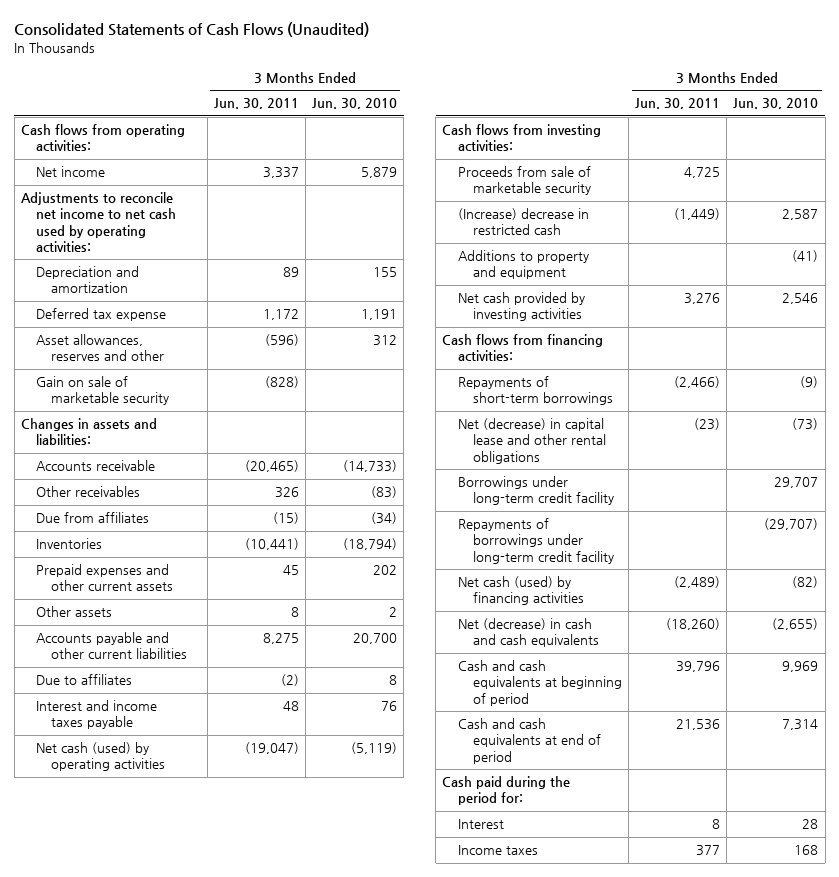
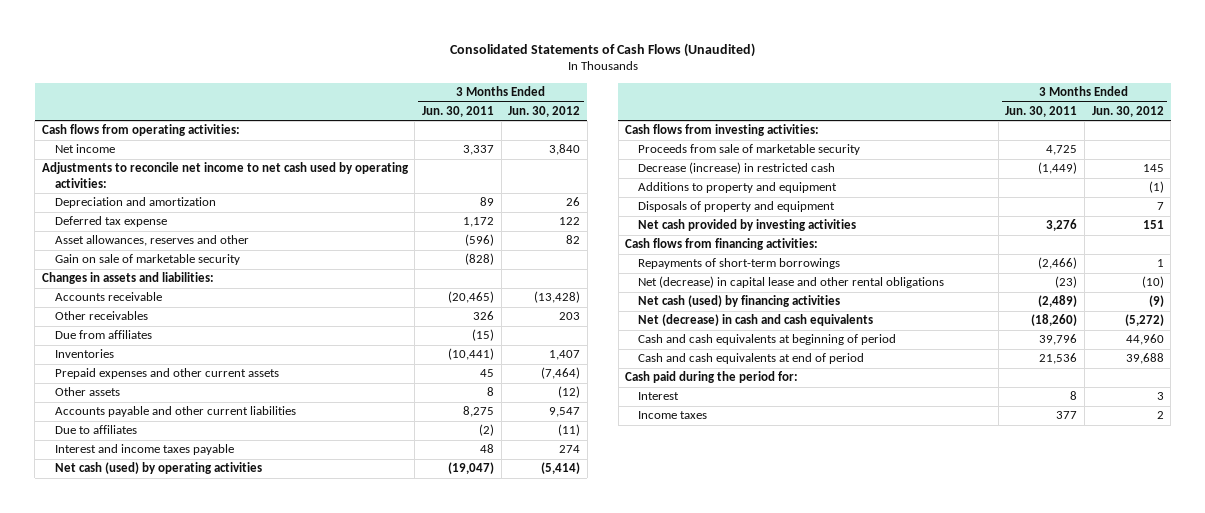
- | 3 Months Ended Jun. 30, 2011 | 3 Months Ended Jun. 30, 2010
+ | 3 Months Ended Jun. 30, 2011 | 3 Months Ended Jun. 30, 2012
- (Increase) decrease in restricted cash | (1,449) | 2,587
+ Decrease (increase) in restricted cash | (1,449) | 145
+ Disposals of property and equipment | | 7
- Borrowings under long-term credit facility | | 29,707
- Repayments of borrowings under long-term credit facility | | (29,707)

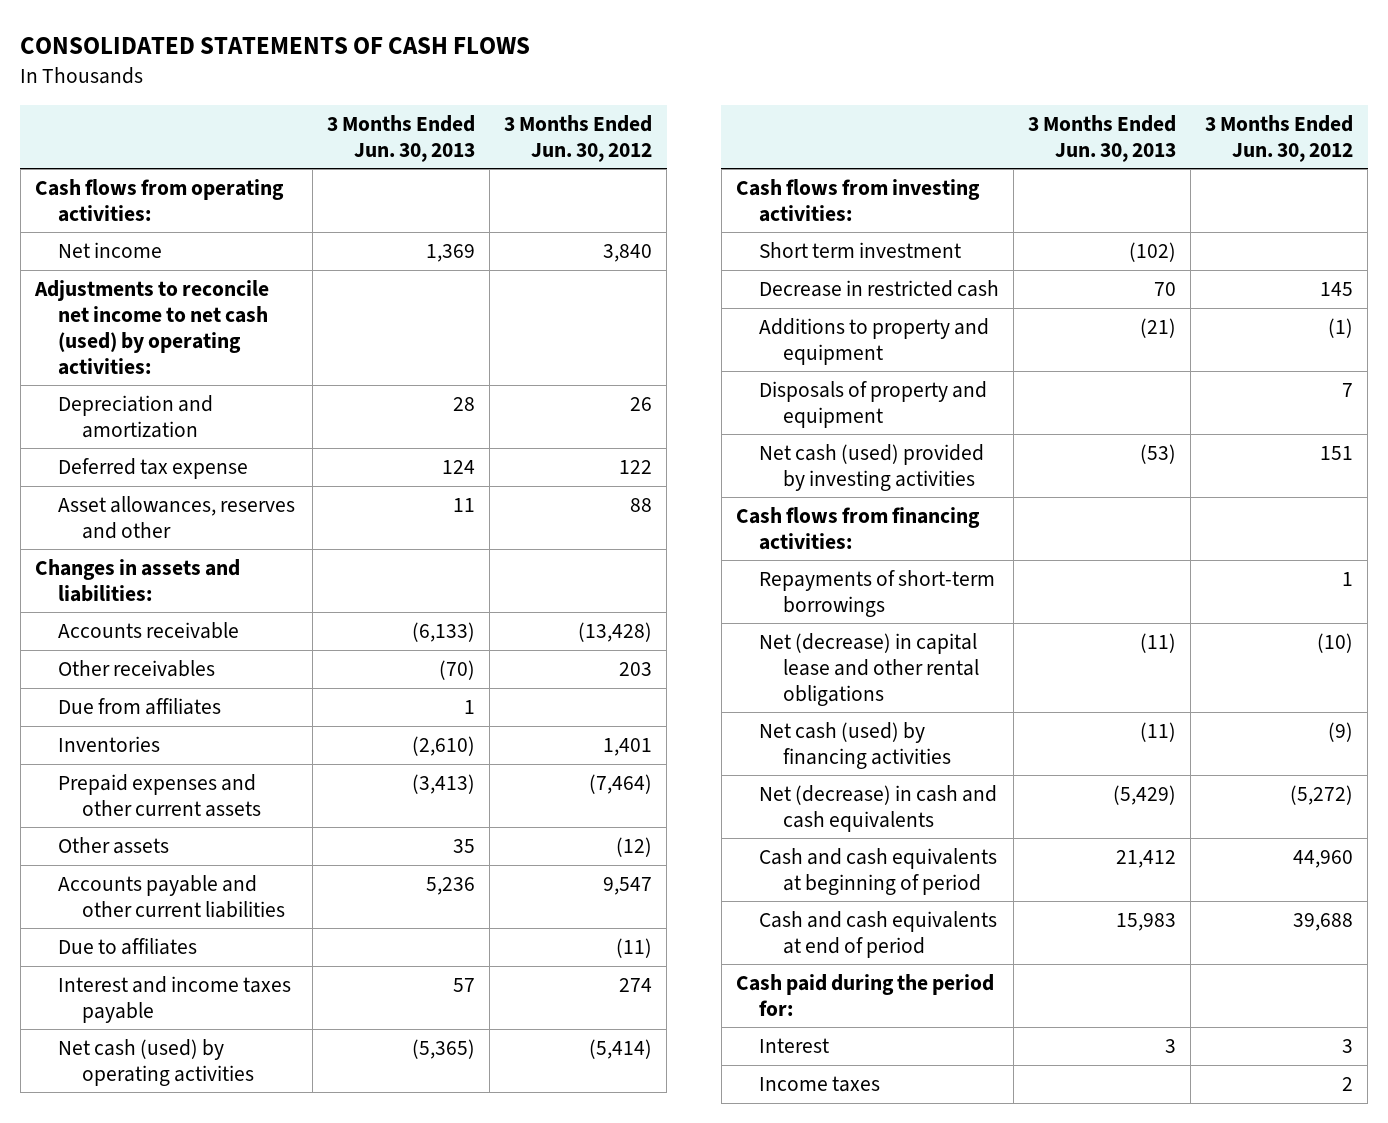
- Consolidated Statements of Cash Flows (Unaudited)
+ CONSOLIDATED STATEMENTS OF CASH FLOWS
- | 3 Months Ended Jun. 30, 2011 | 3 Months Ended Jun. 30, 2012
+ | 3 Months Ended Jun. 30, 2013 | 3 Months Ended Jun. 30, 2012
- Adjustments to reconcile net income to net cash used by operating activities:
+ Adjustments to reconcile net income to net cash (used) by operating activities:
- Asset allowances, reserves and other | (596) | 82
- Gain on sale of marketable security | (828) |
+ Asset allowances, reserves and other | 11 | 88
- Inventories | (10,441) | 1,407
+ Inventories | (2,610) | 1,401
- Proceeds from sale of marketable security | 4,725 |
- Decrease (increase) in restricted cash | (1,449) | 145
+ Short term investment | (102) |
+ Decrease in restricted cash | 70 | 145
- Net cash provided by investing activities | 3,276 | 151
+ Net cash (used) provided by investing activities | (53) | 151

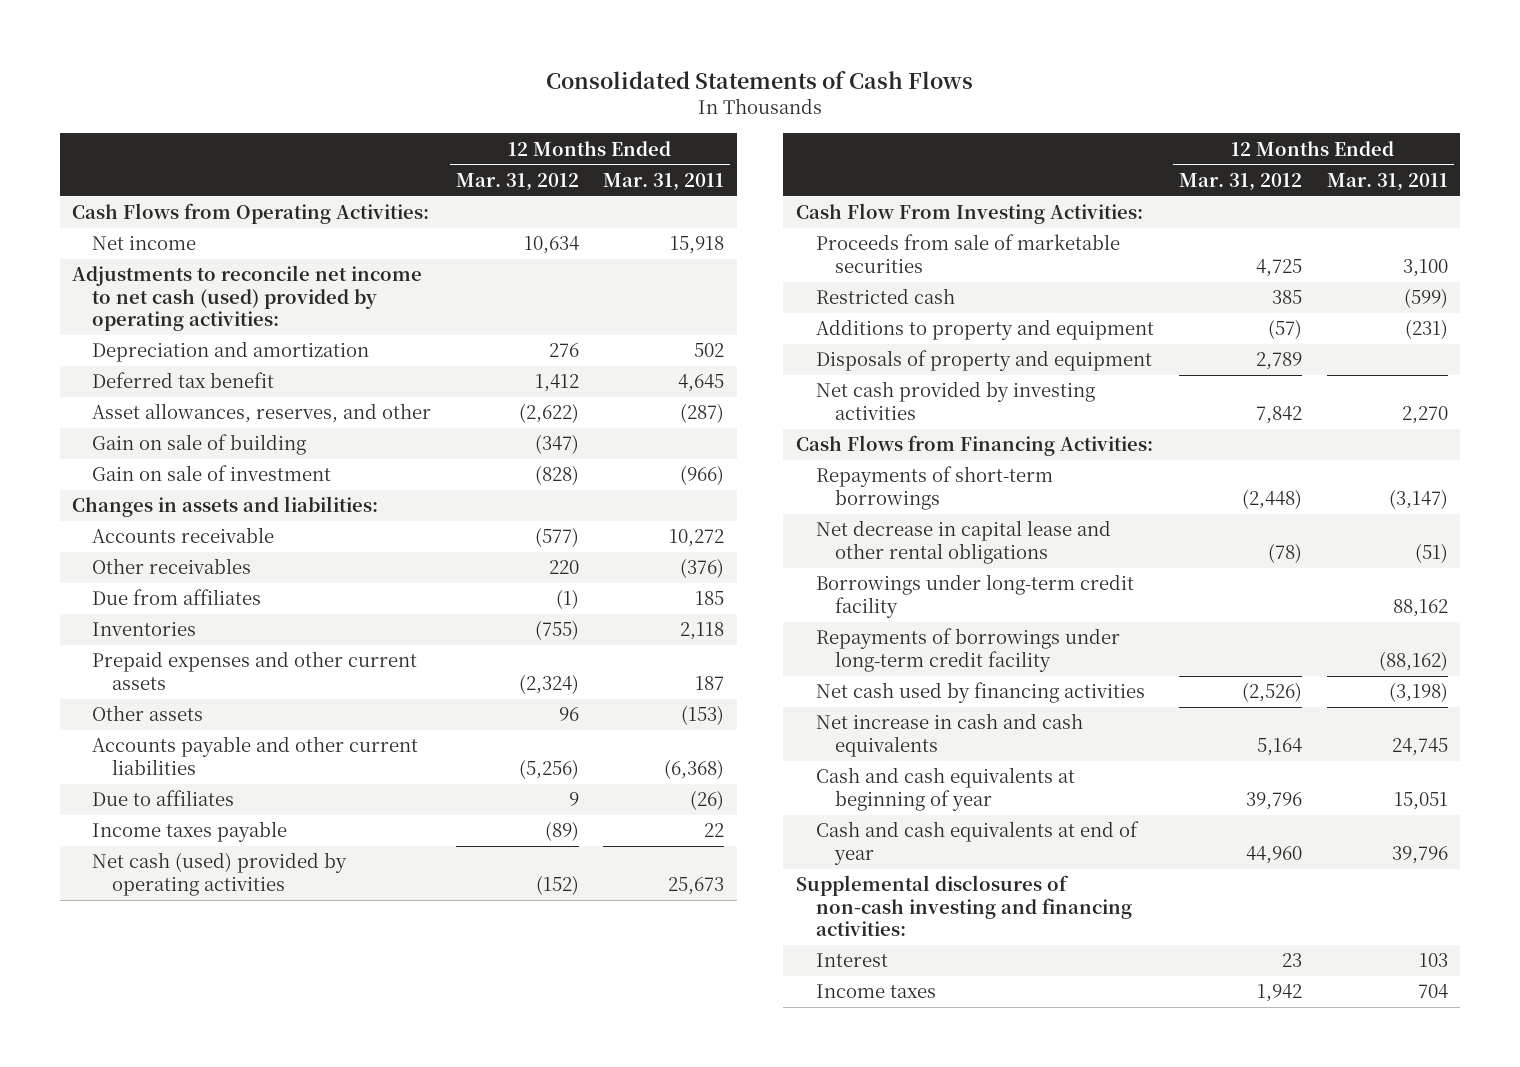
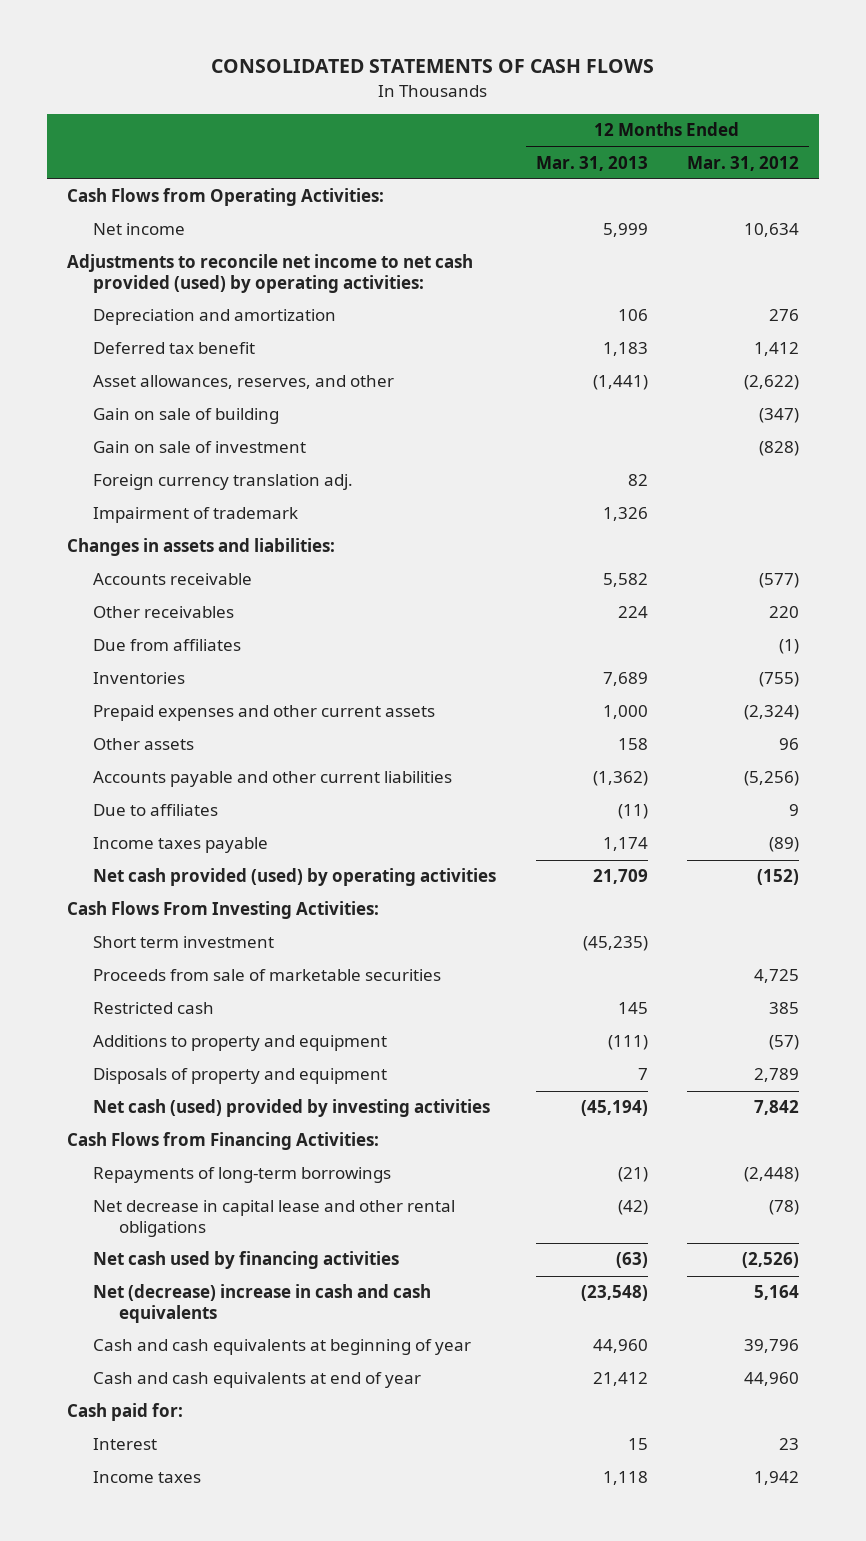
- Consolidated Statements of Cash Flows
+ CONSOLIDATED STATEMENTS OF CASH FLOWS
- | 12 Months Ended Mar. 31, 2012 | 12 Months Ended Mar. 31, 2011
+ | 12 Months Ended Mar. 31, 2013 | 12 Months Ended Mar. 31, 2012
- Adjustments to reconcile net income to net cash (used) provided by operating activities:
+ Adjustments to reconcile net income to net cash provided (used) by operating activities:
+ Foreign currency translation adj. | 82 |
+ Impairment of trademark | 1,326 |
- Net cash (used) provided by operating activities | (152) | 25,673
- Cash Flow From Investing Activities:
+ Net cash provided (used) by operating activities | 21,709 | (152)
+ Cash Flows From Investing Activities:
+ Short term investment | (45,235) |
- Net cash provided by investing activities | 7,842 | 2,270
+ Net cash (used) provided by investing activities | (45,194) | 7,842
- Repayments of short-term borrowings | (2,448) | (3,147)
+ Repayments of long-term borrowings | (21) | (2,448)
- Borrowings under long-term credit facility | | 88,162
- Repayments of borrowings under long-term credit facility | | (88,162)
- Net increase in cash and cash equivalents | 5,164 | 24,745
+ Net (decrease) increase in cash and cash equivalents | (23,548) | 5,164
- Supplemental disclosures of non-cash investing and financing activities:
+ Cash paid for:

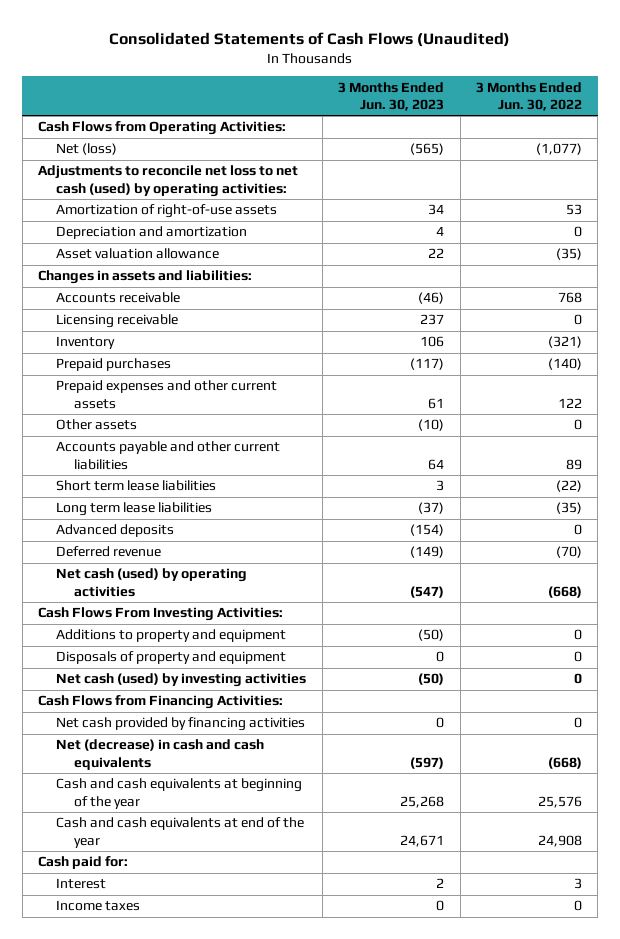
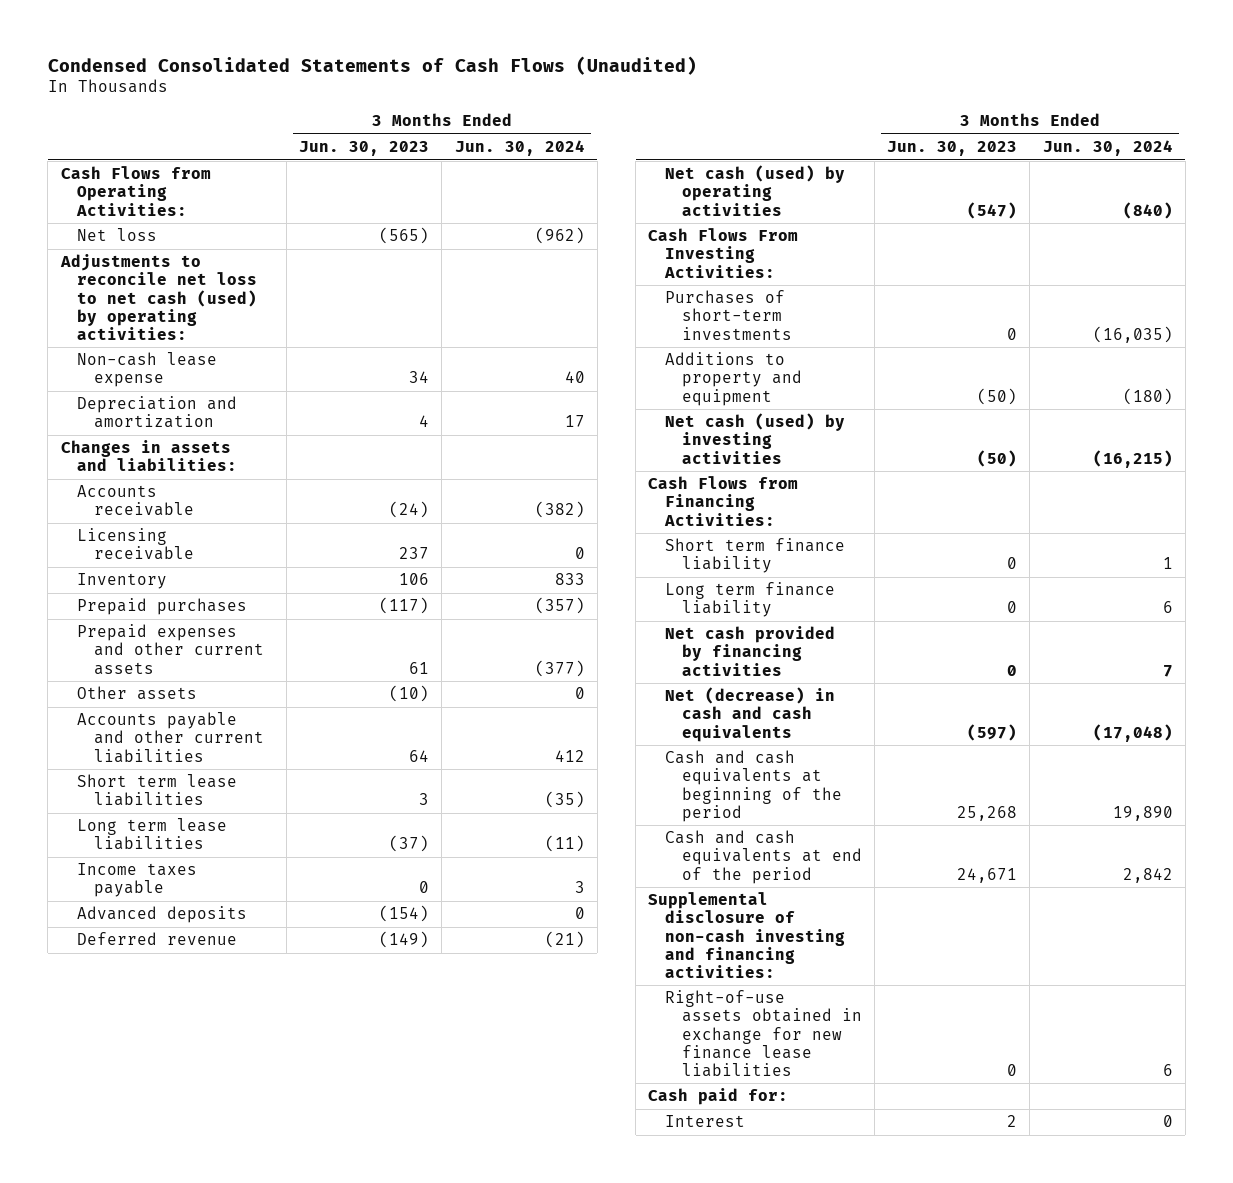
- Consolidated Statements of Cash Flows (Unaudited)
+ Condensed Consolidated Statements of Cash Flows (Unaudited)
- | 3 Months Ended Jun. 30, 2023 | 3 Months Ended Jun. 30, 2022
+ | 3 Months Ended Jun. 30, 2023 | 3 Months Ended Jun. 30, 2024
- Net (loss) | (565) | (1,077)
+ Net loss | (565) | (962)
- Amortization of right-of-use assets | 34 | 53
+ Non-cash lease expense | 34 | 40
- Asset valuation allowance | 22 | (35)
- Accounts receivable | (46) | 768
+ Accounts receivable | (24) | (382)
+ Income taxes payable | 0 | 3
+ Purchases of short-term investments | 0 | (16,035)
- Disposals of property and equipment | 0 | 0
+ Short term finance liability | 0 | 1
+ Long term finance liability | 0 | 6
- Cash and cash equivalents at beginning of the year | 25,268 | 25,576
- Cash and cash equivalents at end of the year | 24,671 | 24,908
+ Cash and cash equivalents at beginning of the period | 25,268 | 19,890
+ Cash and cash equivalents at end of the period | 24,671 | 2,842
+ Supplemental disclosure of non-cash investing and financing activities:
+ Right-of-use assets obtained in exchange for new finance lease liabilities | 0 | 6
- Income taxes | 0 | 0

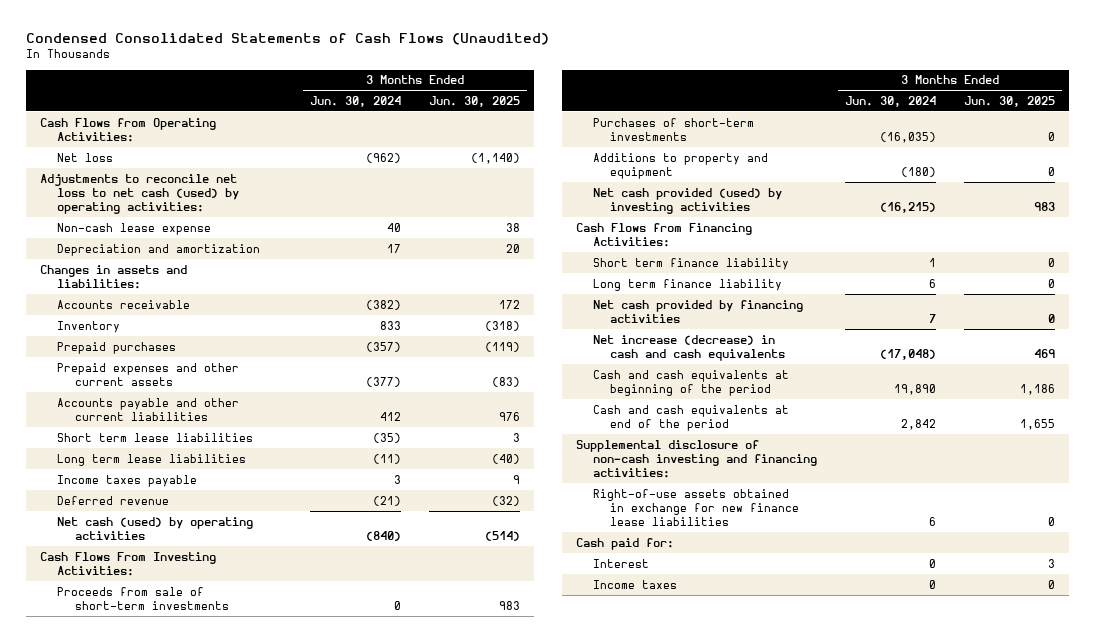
- | 3 Months Ended Jun. 30, 2023 | 3 Months Ended Jun. 30, 2024
+ | 3 Months Ended Jun. 30, 2024 | 3 Months Ended Jun. 30, 2025
- Licensing receivable | 237 | 0
- Other assets | (10) | 0
- Advanced deposits | (154) | 0
+ Proceeds from sale of short-term investments | 0 | 983
- Net cash (used) by investing activities | (50) | (16,215)
+ Net cash provided (used) by investing activities | (16,215) | 983
- Net (decrease) in cash and cash equivalents | (597) | (17,048)
+ Net increase (decrease) in cash and cash equivalents | (17,048) | 469
+ Income taxes | 0 | 0

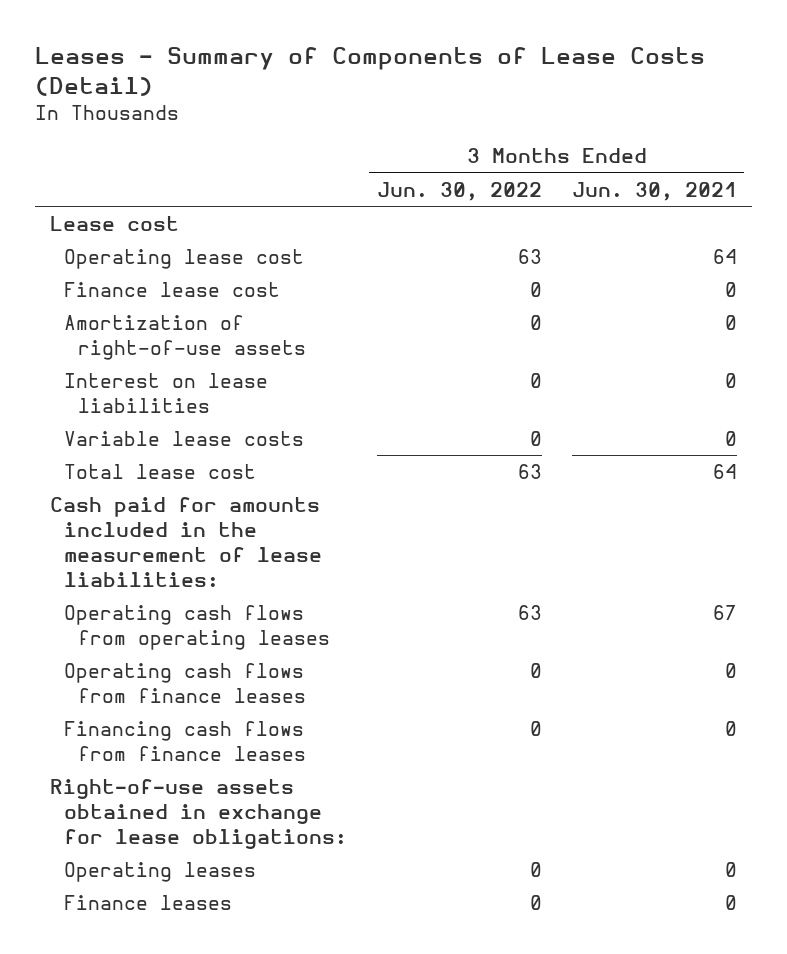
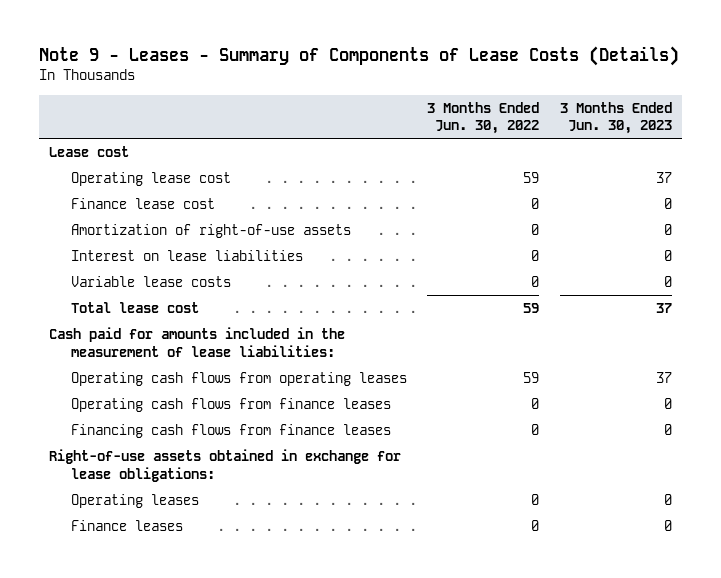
- Leases - Summary of Components of Lease Costs (Detail)
+ Note 9 - Leases - Summary of Components of Lease Costs (Details)
- | 3 Months Ended Jun. 30, 2022 | 3 Months Ended Jun. 30, 2021
+ | 3 Months Ended Jun. 30, 2022 | 3 Months Ended Jun. 30, 2023
- Operating lease cost | 63 | 64
+ Operating lease cost | 59 | 37
- Total lease cost | 63 | 64
+ Total lease cost | 59 | 37
- Operating cash flows from operating leases | 63 | 67
+ Operating cash flows from operating leases | 59 | 37

